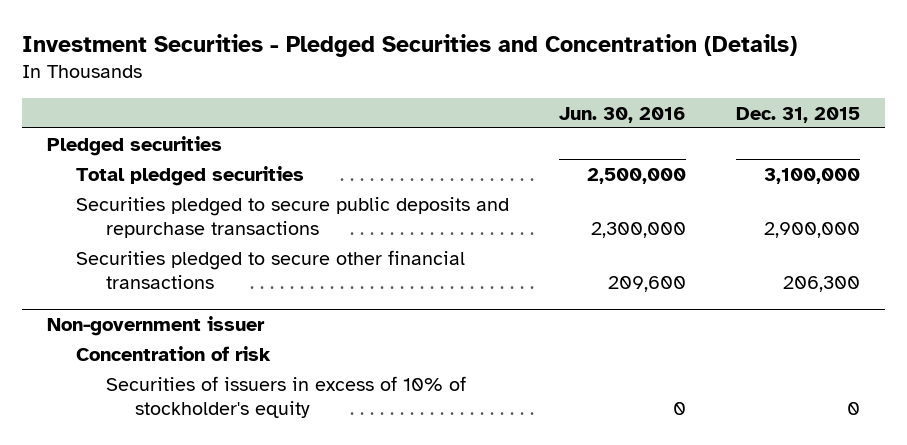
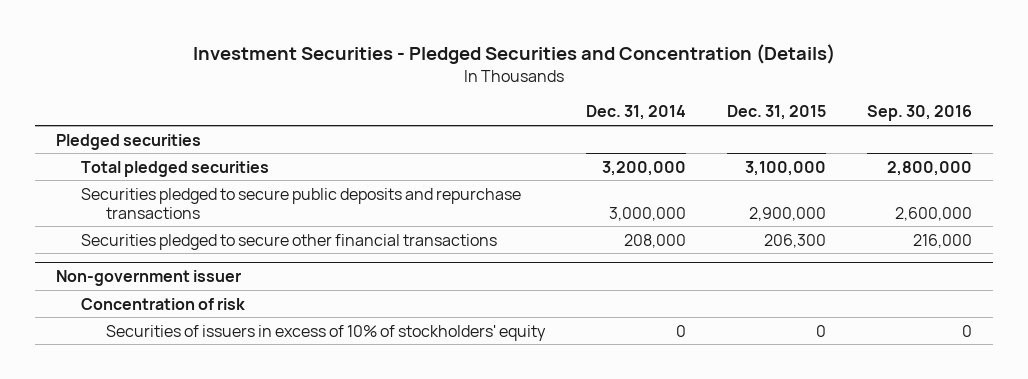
- | Jun. 30, 2016 | Dec. 31, 2015
+ | Dec. 31, 2014 | Dec. 31, 2015 | Sep. 30, 2016
@ Non-government issuer
- Securities of issuers in excess of 10% of stockholder's equity | 0 | 0
+ Securities of issuers in excess of 10% of stockholders' equity | 0 | 0 | 0

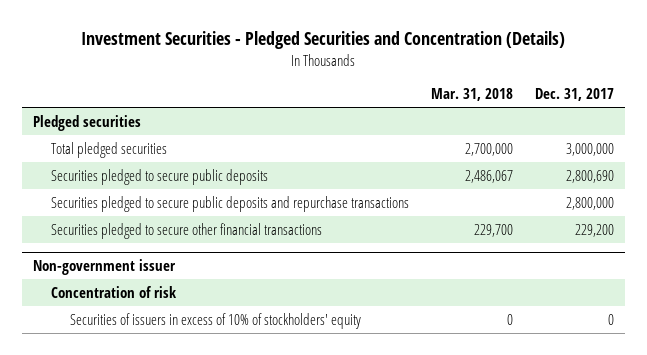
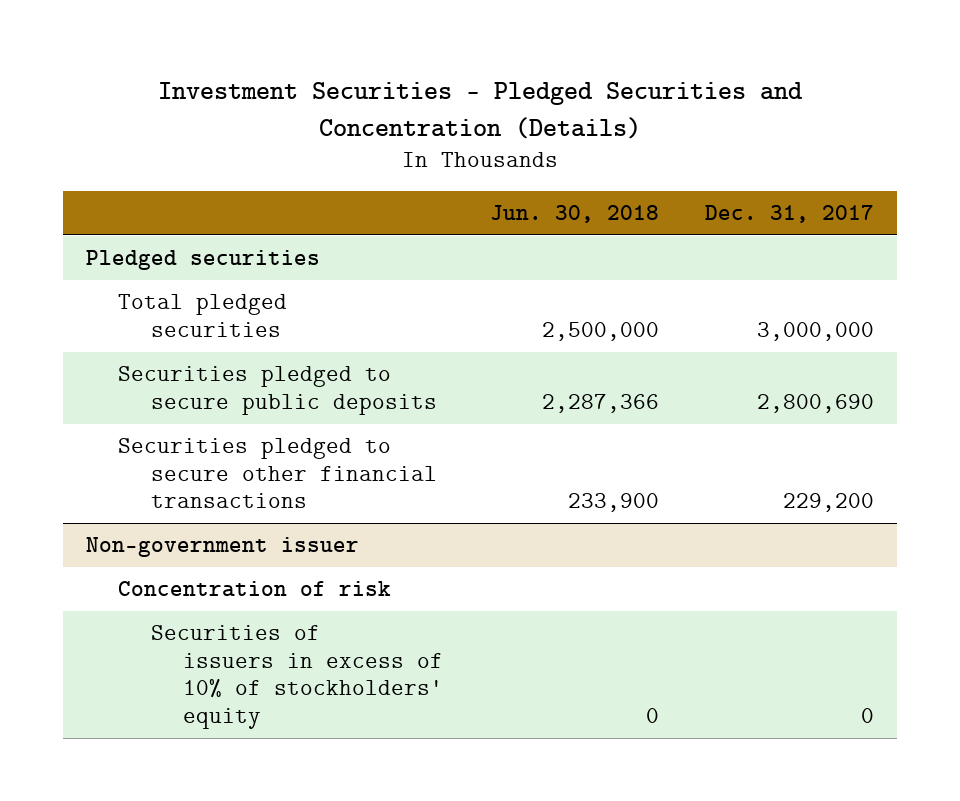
- | Mar. 31, 2018 | Dec. 31, 2017
+ | Jun. 30, 2018 | Dec. 31, 2017
- Securities pledged to secure public deposits and repurchase transactions | | 2,800,000

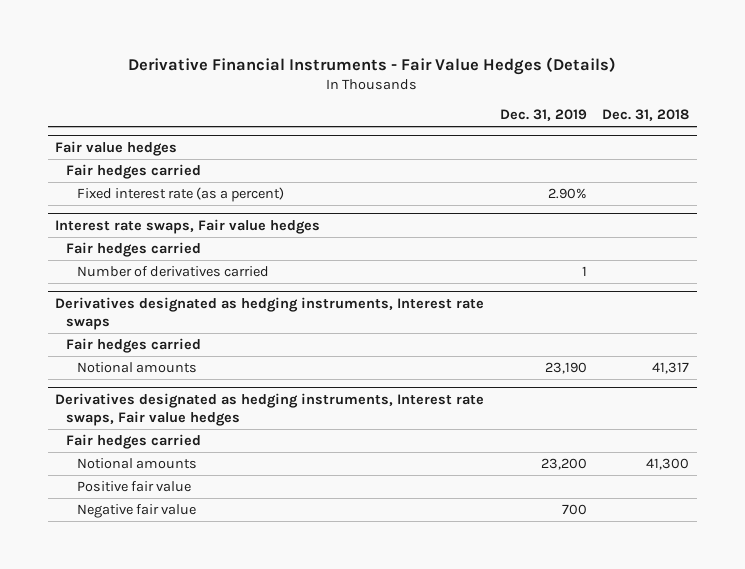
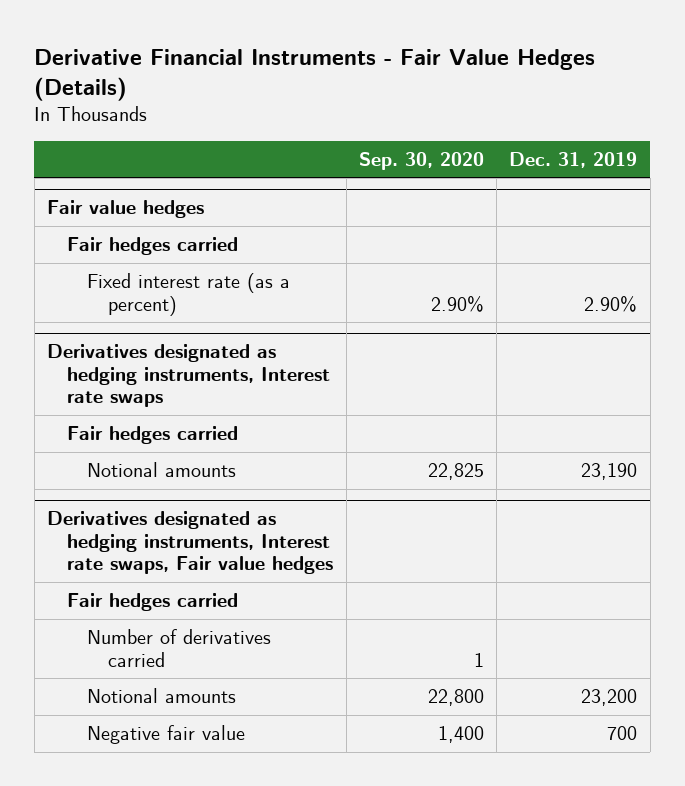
- | Dec. 31, 2019 | Dec. 31, 2018
+ | Sep. 30, 2020 | Dec. 31, 2019
- Interest rate swaps, Fair value hedges
- Fair hedges carried
- Number of derivatives carried | 1 |
@ Derivatives designated as hedging instruments, Interest rate swaps, Fair value hedges
+ Number of derivatives carried | 1 |
- Positive fair value

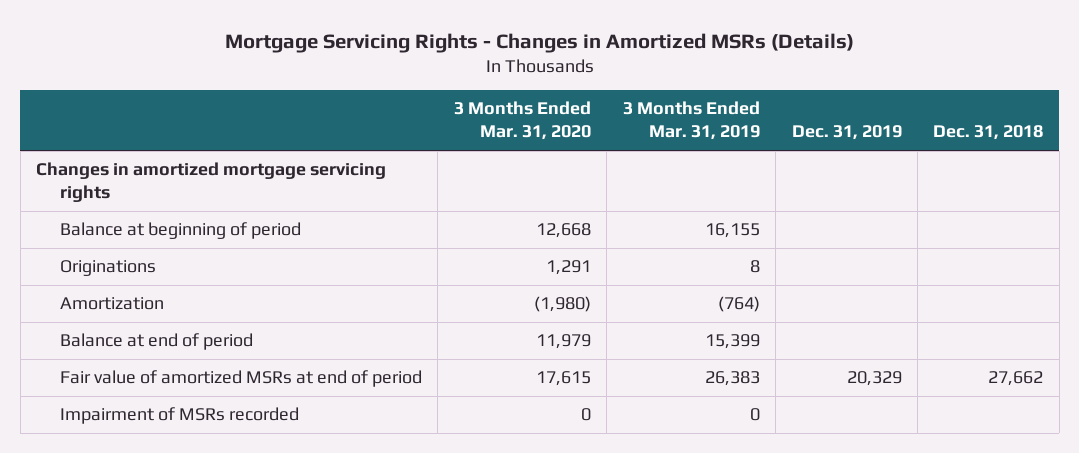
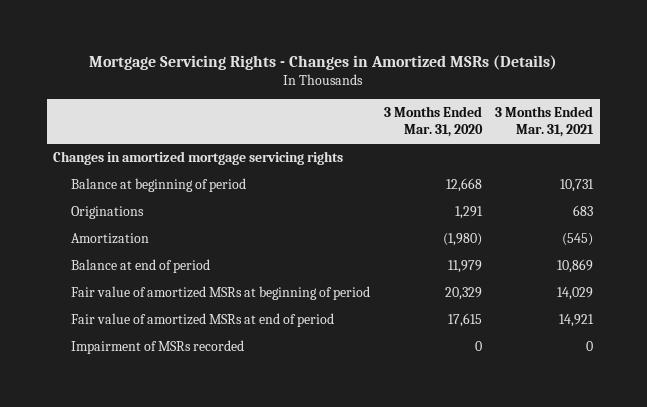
- | 3 Months Ended Mar. 31, 2020 | 3 Months Ended Mar. 31, 2019 | Dec. 31, 2019 | Dec. 31, 2018
+ | 3 Months Ended Mar. 31, 2020 | 3 Months Ended Mar. 31, 2021
+ Fair value of amortized MSRs at beginning of period | 20,329 | 14,029

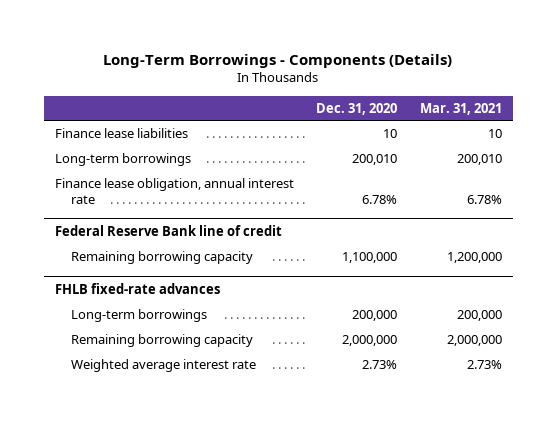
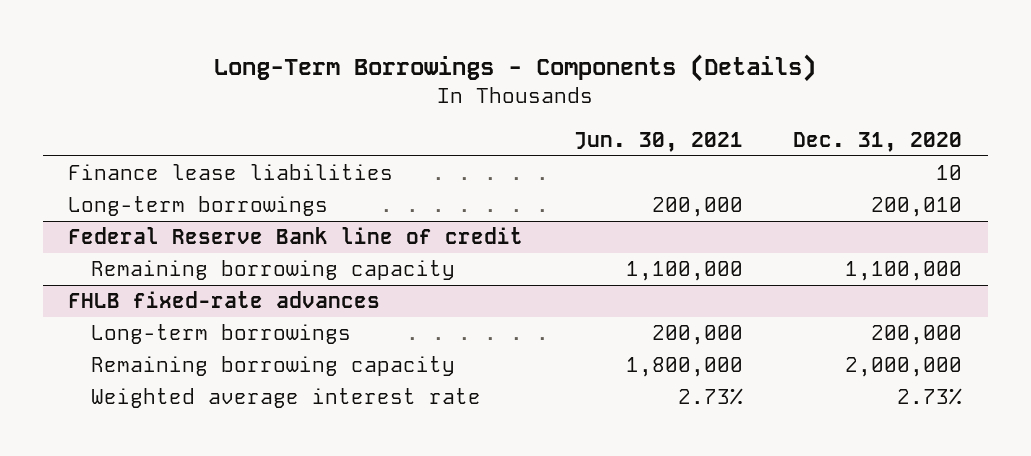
- | Dec. 31, 2020 | Mar. 31, 2021
+ | Jun. 30, 2021 | Dec. 31, 2020
- Finance lease obligation, annual interest rate | 6.78% | 6.78%

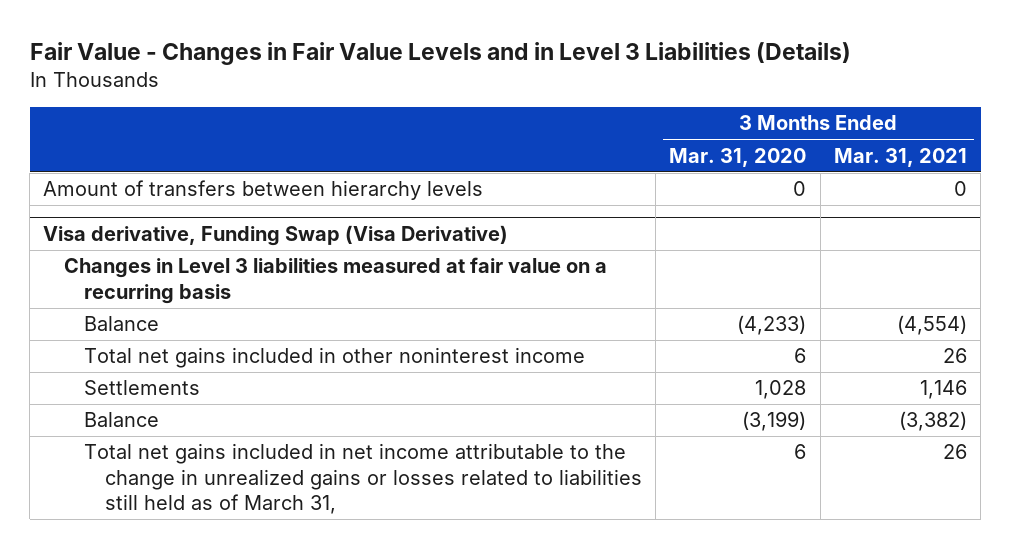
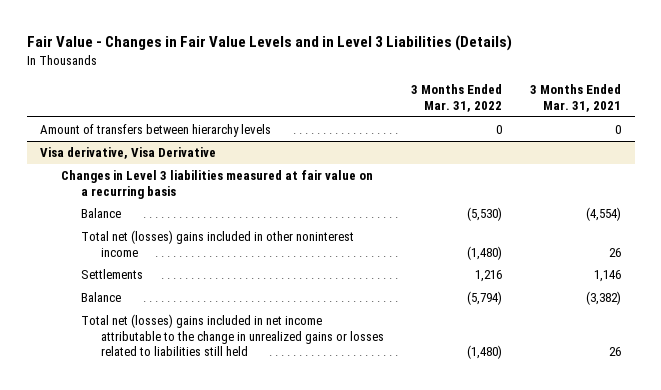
- | 3 Months Ended Mar. 31, 2020 | 3 Months Ended Mar. 31, 2021
+ | 3 Months Ended Mar. 31, 2022 | 3 Months Ended Mar. 31, 2021
- Visa derivative, Funding Swap (Visa Derivative)
+ Visa derivative, Visa Derivative
- Total net gains included in other noninterest income | 6 | 26
+ Total net (losses) gains included in other noninterest income | (1,480) | 26
- Total net gains included in net income attributable to the change in unrealized gains or losses related to liabilities still held as of March 31, | 6 | 26
+ Total net (losses) gains included in net income attributable to the change in unrealized gains or losses related to liabilities still held | (1,480) | 26

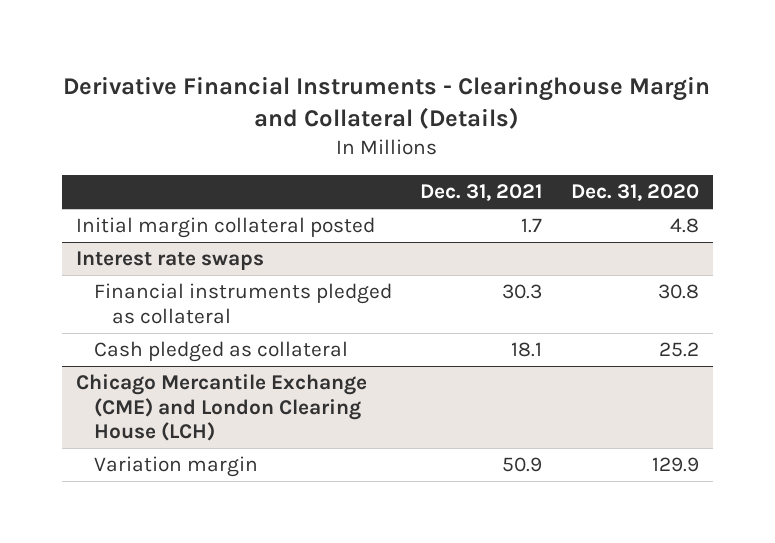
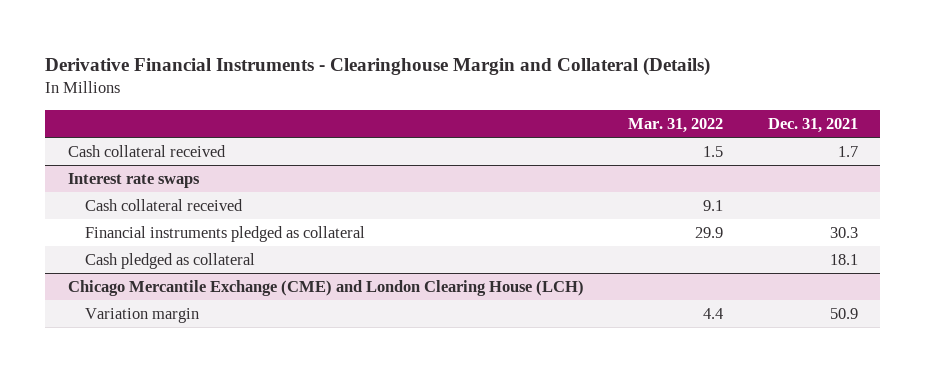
- | Dec. 31, 2021 | Dec. 31, 2020
+ | Mar. 31, 2022 | Dec. 31, 2021
- Initial margin collateral posted | 1.7 | 4.8
+ Cash collateral received | 1.5 | 1.7
@ Interest rate swaps
+ Cash collateral received | 9.1 |

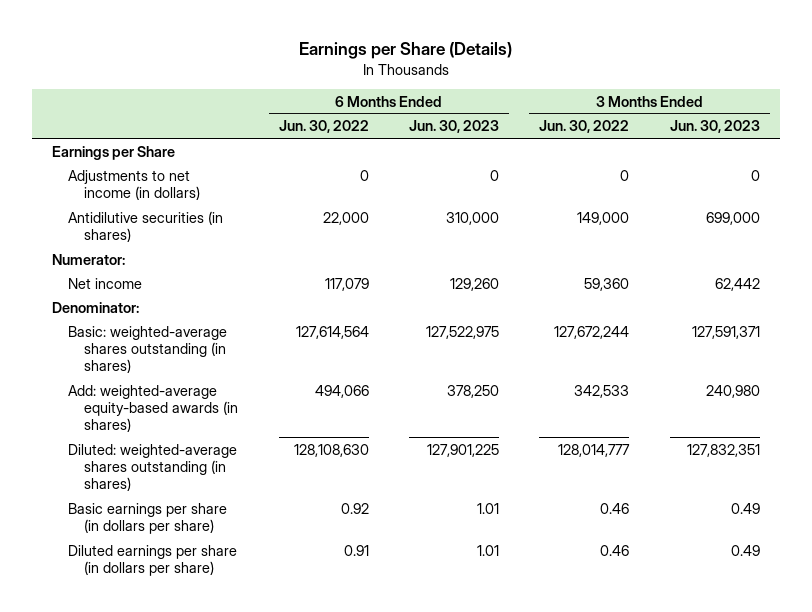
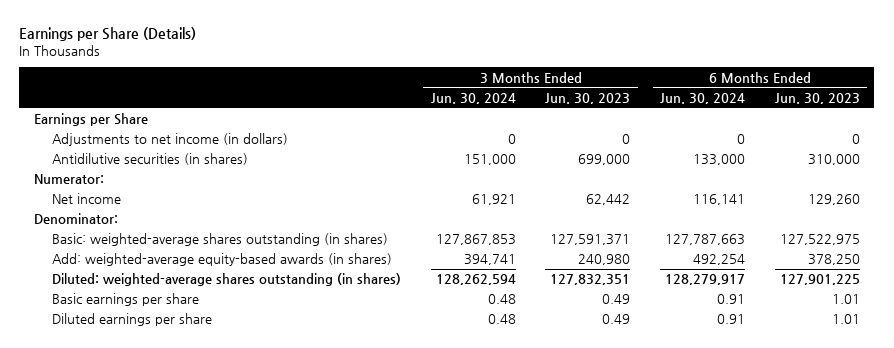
- | 6 Months Ended Jun. 30, 2022 | 6 Months Ended Jun. 30, 2023 | 3 Months Ended Jun. 30, 2022 | 3 Months Ended Jun. 30, 2023
+ | 3 Months Ended Jun. 30, 2024 | 3 Months Ended Jun. 30, 2023 | 6 Months Ended Jun. 30, 2024 | 6 Months Ended Jun. 30, 2023
- Basic earnings per share (in dollars per share) | 0.92 | 1.01 | 0.46 | 0.49
- Diluted earnings per share (in dollars per share) | 0.91 | 1.01 | 0.46 | 0.49
+ Basic earnings per share | 0.48 | 0.49 | 0.91 | 1.01
+ Diluted earnings per share | 0.48 | 0.49 | 0.91 | 1.01

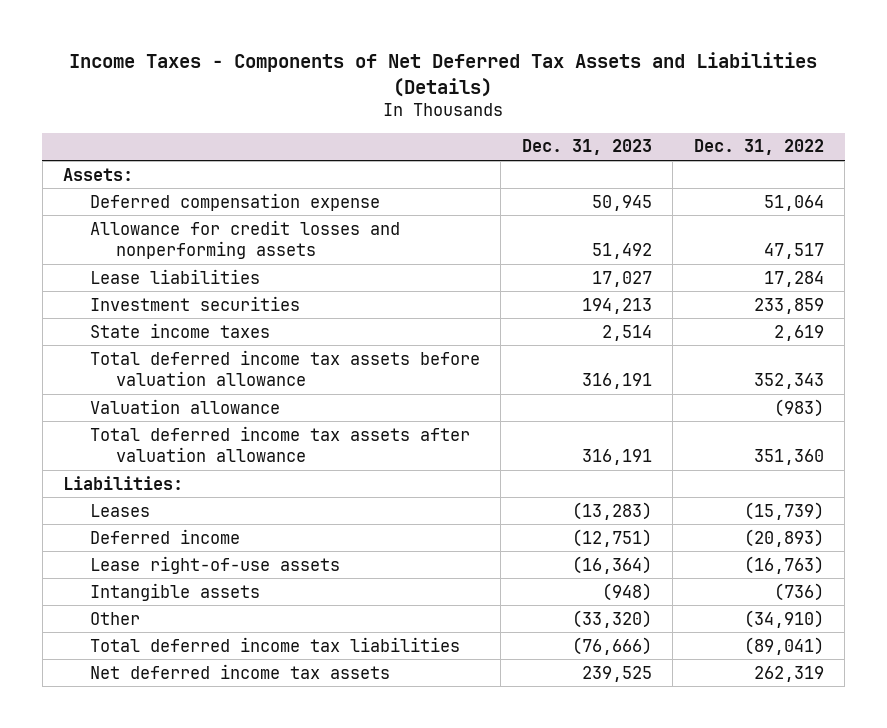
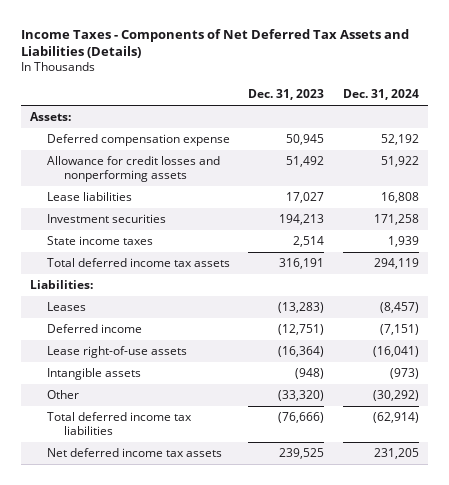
- | Dec. 31, 2023 | Dec. 31, 2022
+ | Dec. 31, 2023 | Dec. 31, 2024
- Total deferred income tax assets before valuation allowance | 316,191 | 352,343
- Valuation allowance | | (983)
- Total deferred income tax assets after valuation allowance | 316,191 | 351,360
+ Total deferred income tax assets | 316,191 | 294,119

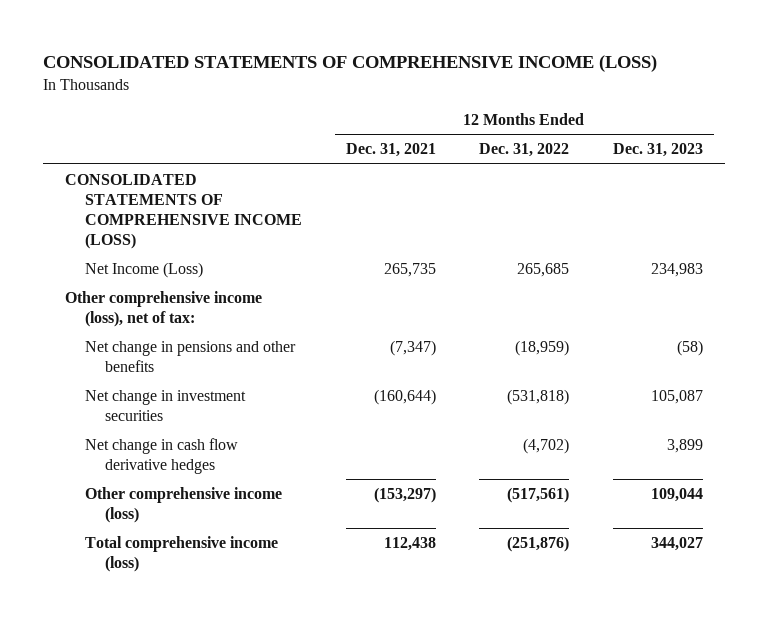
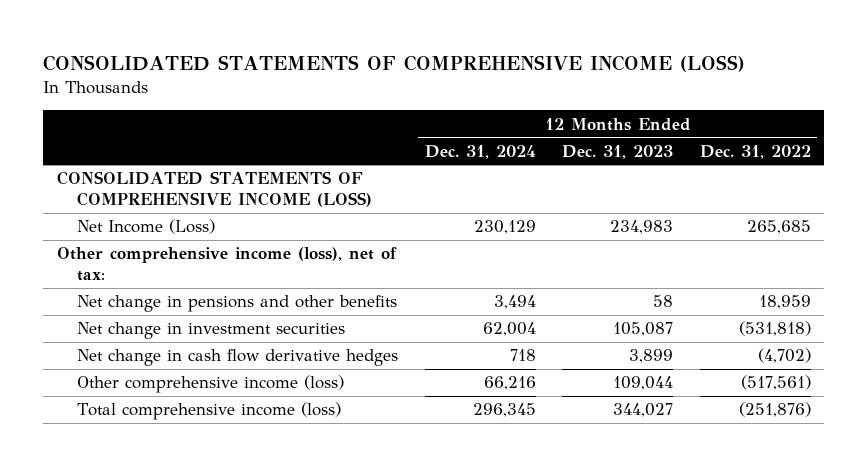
- | 12 Months Ended Dec. 31, 2021 | 12 Months Ended Dec. 31, 2022 | 12 Months Ended Dec. 31, 2023
+ | 12 Months Ended Dec. 31, 2024 | 12 Months Ended Dec. 31, 2023 | 12 Months Ended Dec. 31, 2022
- Net change in pensions and other benefits | (7,347) | (18,959) | (58)
+ Net change in pensions and other benefits | 3,494 | 58 | 18,959

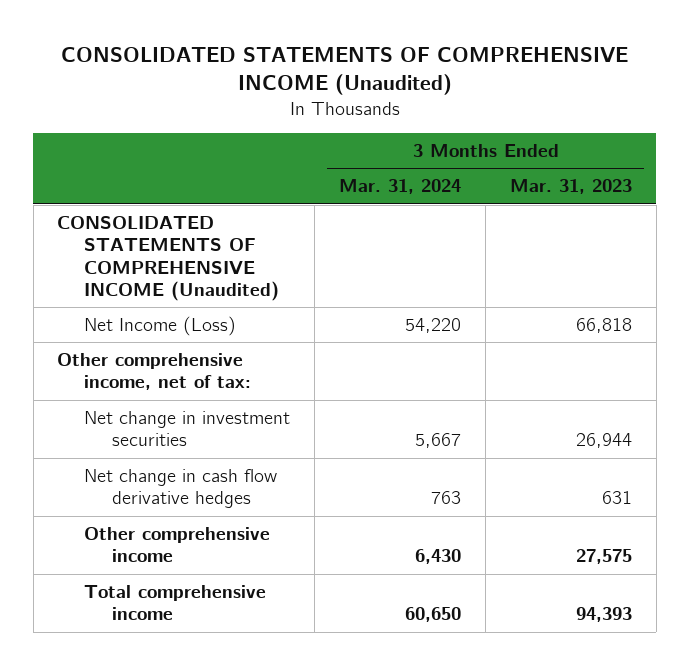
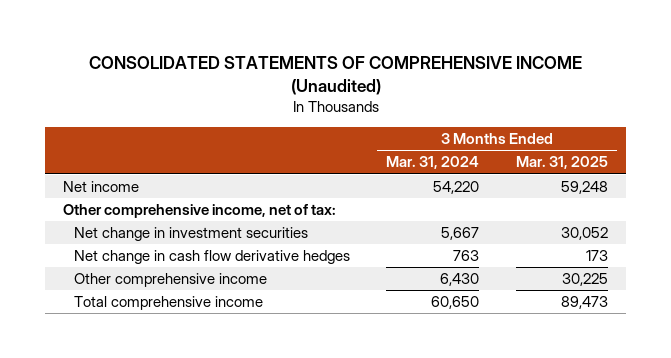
- | 3 Months Ended Mar. 31, 2024 | 3 Months Ended Mar. 31, 2023
+ | 3 Months Ended Mar. 31, 2024 | 3 Months Ended Mar. 31, 2025
- CONSOLIDATED STATEMENTS OF COMPREHENSIVE INCOME (Unaudited)
- Net Income (Loss) | 54,220 | 66,818
+ Net income | 54,220 | 59,248

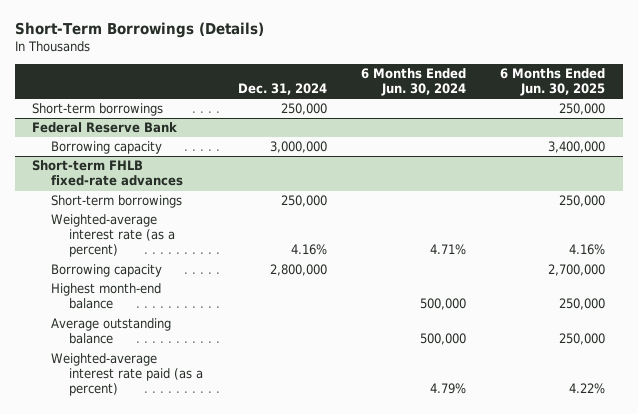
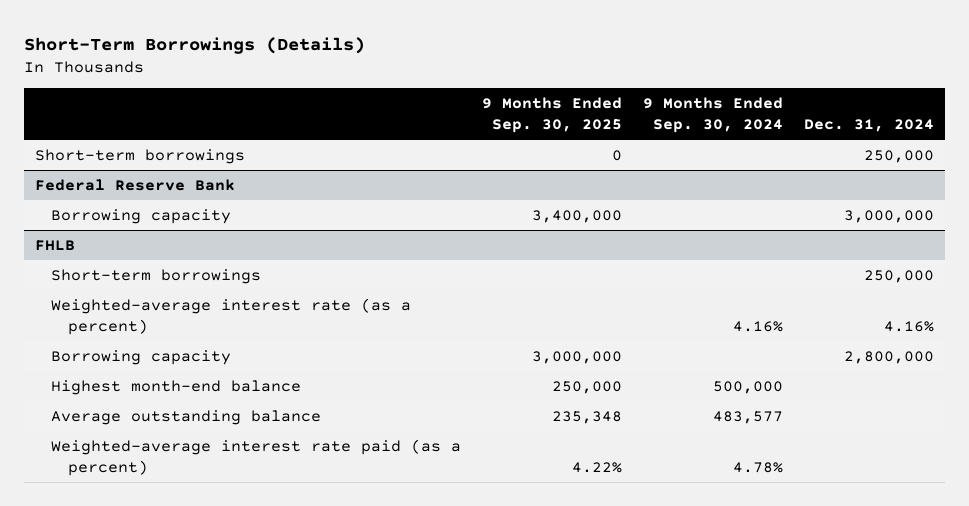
- | Dec. 31, 2024 | 6 Months Ended Jun. 30, 2024 | 6 Months Ended Jun. 30, 2025
+ | 9 Months Ended Sep. 30, 2025 | 9 Months Ended Sep. 30, 2024 | Dec. 31, 2024
- Short-term FHLB fixed-rate advances
+ FHLB

